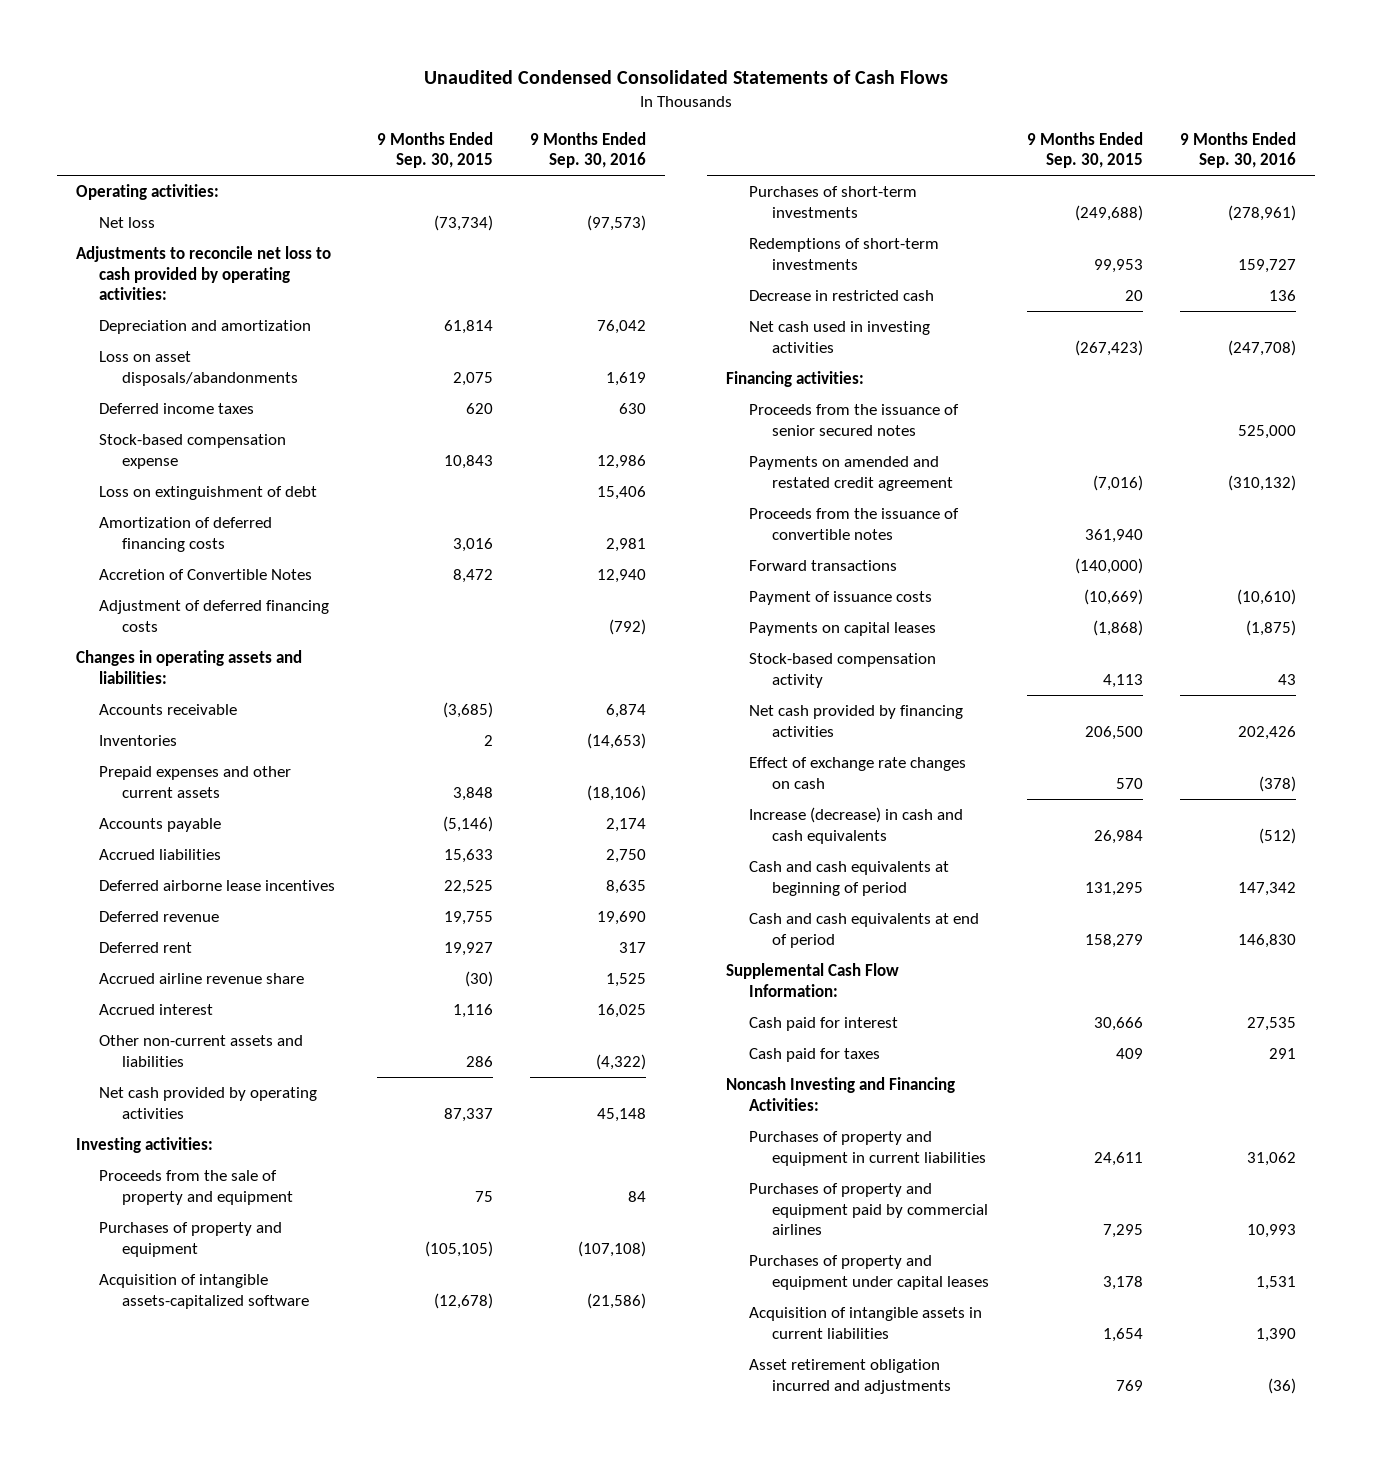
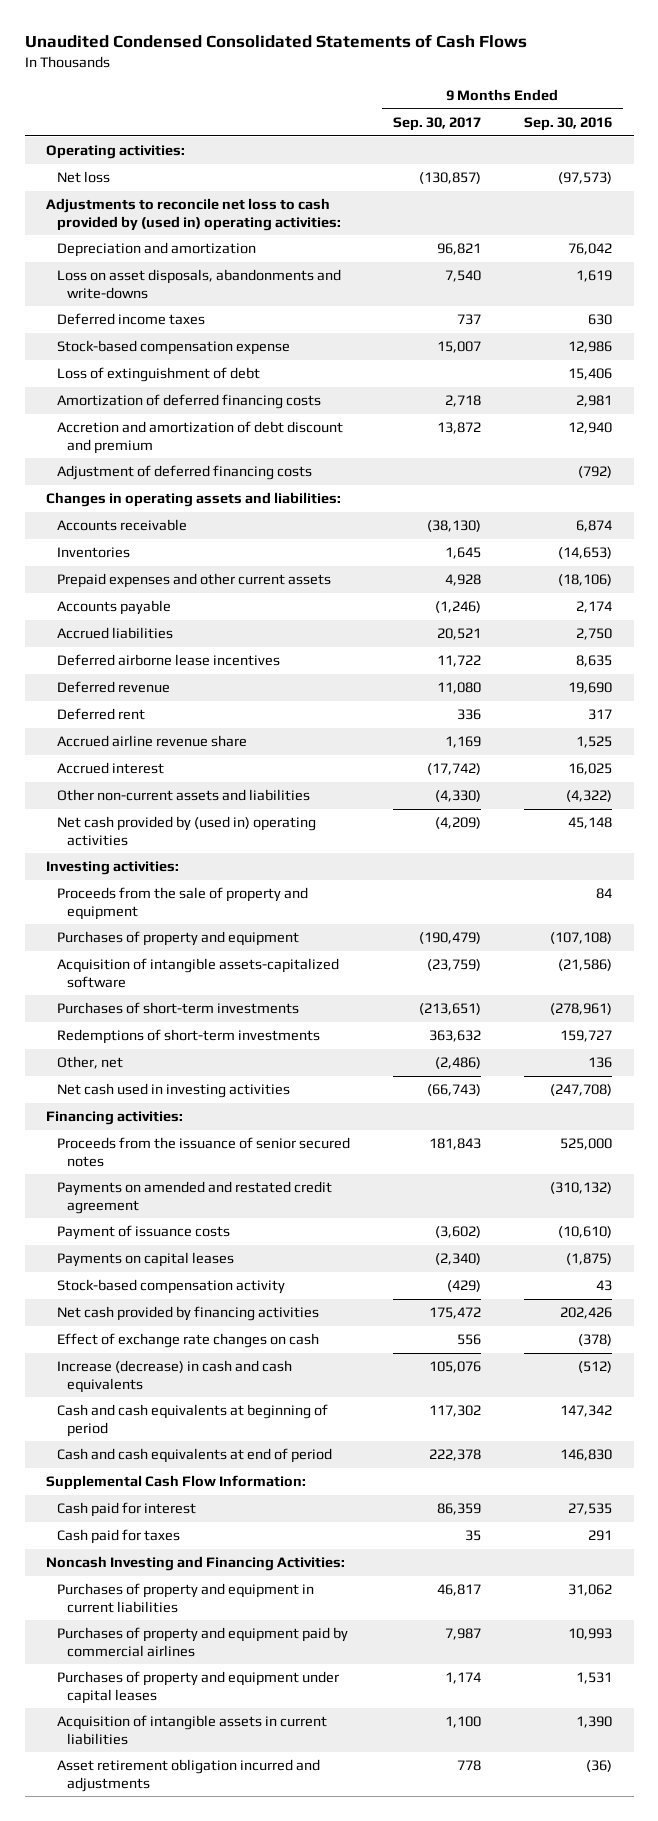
- | 9 Months Ended Sep. 30, 2015 | 9 Months Ended Sep. 30, 2016
+ | 9 Months Ended Sep. 30, 2017 | 9 Months Ended Sep. 30, 2016
- Adjustments to reconcile net loss to cash provided by operating activities:
+ Adjustments to reconcile net loss to cash provided by (used in) operating activities:
- Loss on asset disposals/abandonments | 2,075 | 1,619
+ Loss on asset disposals, abandonments and write-downs | 7,540 | 1,619
- Loss on extinguishment of debt | | 15,406
+ Loss of extinguishment of debt | | 15,406
- Accretion of Convertible Notes | 8,472 | 12,940
+ Accretion and amortization of debt discount and premium | 13,872 | 12,940
- Net cash provided by operating activities | 87,337 | 45,148
+ Net cash provided by (used in) operating activities | (4,209) | 45,148
- Decrease in restricted cash | 20 | 136
+ Other, net | (2,486) | 136
- Proceeds from the issuance of convertible notes | 361,940 |
- Forward transactions | (140,000) |

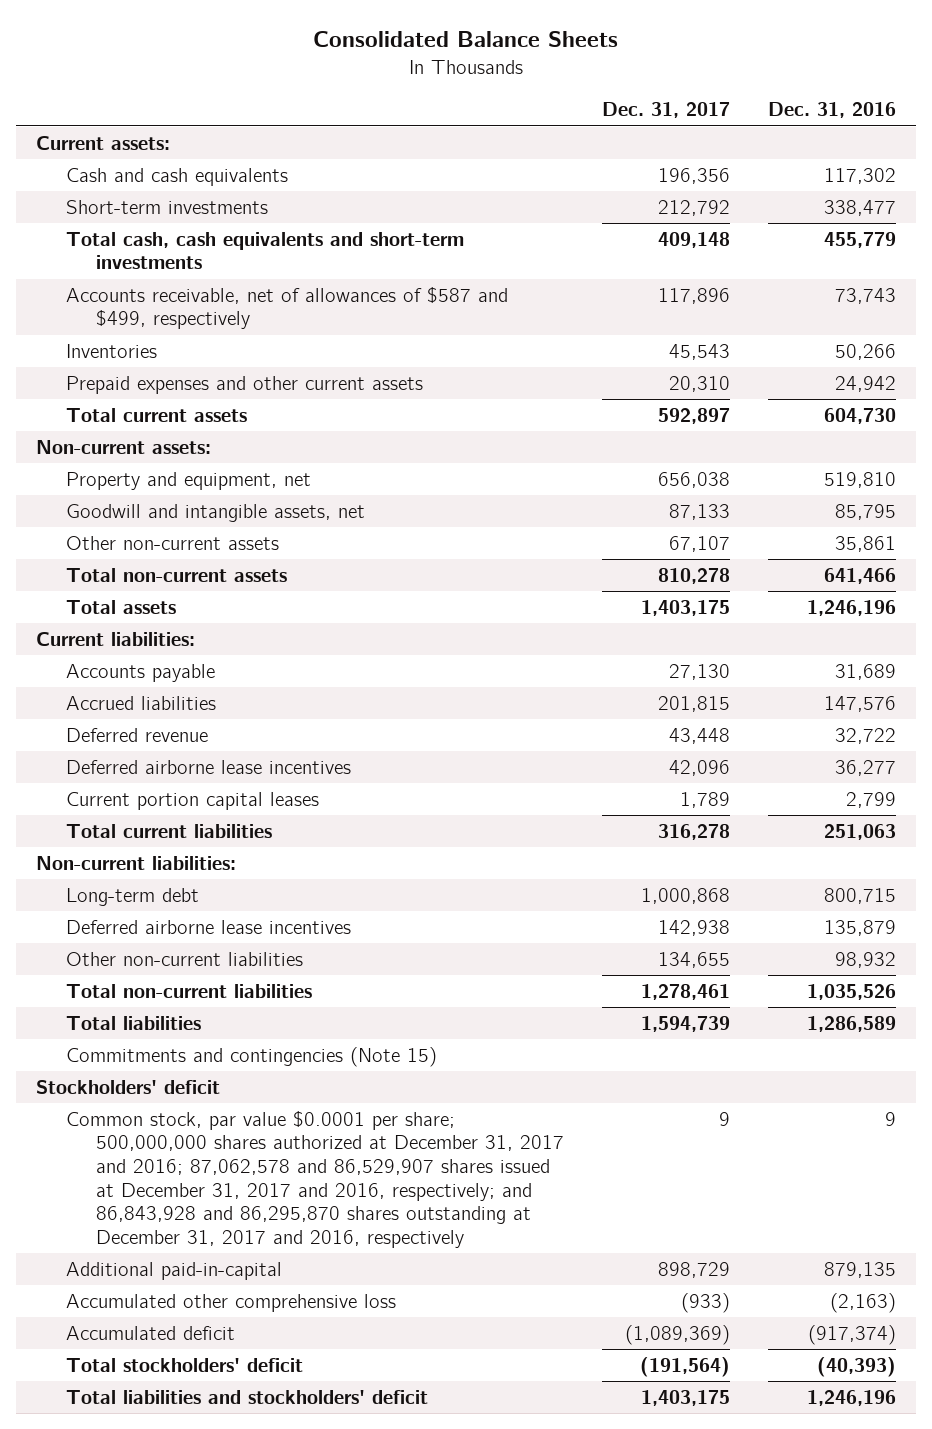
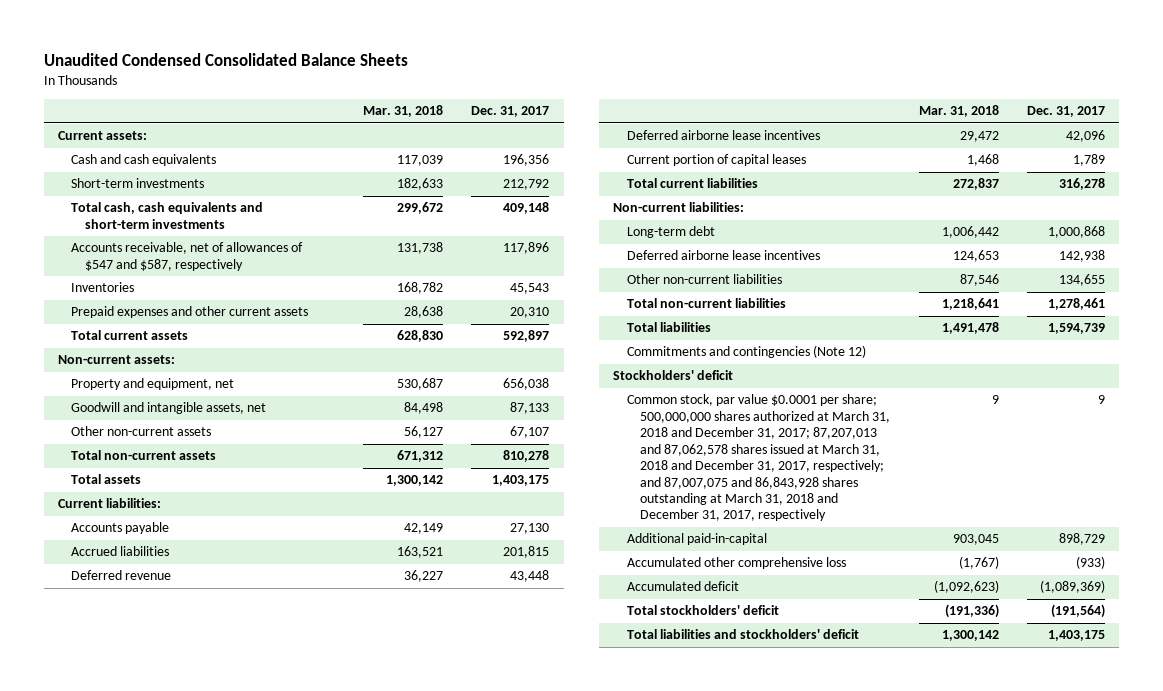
- Consolidated Balance Sheets
+ Unaudited Condensed Consolidated Balance Sheets
- | Dec. 31, 2017 | Dec. 31, 2016
+ | Mar. 31, 2018 | Dec. 31, 2017
- Accounts receivable, net of allowances of $587 and $499, respectively | 117,896 | 73,743
+ Accounts receivable, net of allowances of $547 and $587, respectively | 131,738 | 117,896
- Current portion capital leases | 1,789 | 2,799
+ Current portion of capital leases | 1,468 | 1,789
- Commitments and contingencies (Note 15)
+ Commitments and contingencies (Note 12)
- Common stock, par value $0.0001 per share; 500,000,000 shares authorized at December 31, 2017 and 2016; 87,062,578 and 86,529,907 shares issued at December 31, 2017 and 2016, respectively; and 86,843,928 and 86,295,870 shares outstanding at December 31, 2017 and 2016, respectively | 9 | 9
+ Common stock, par value $0.0001 per share; 500,000,000 shares authorized at March 31, 2018 and December 31, 2017; 87,207,013 and 87,062,578 shares issued at March 31, 2018 and December 31, 2017, respectively; and 87,007,075 and 86,843,928 shares outstanding at March 31, 2018 and December 31, 2017, respectively | 9 | 9

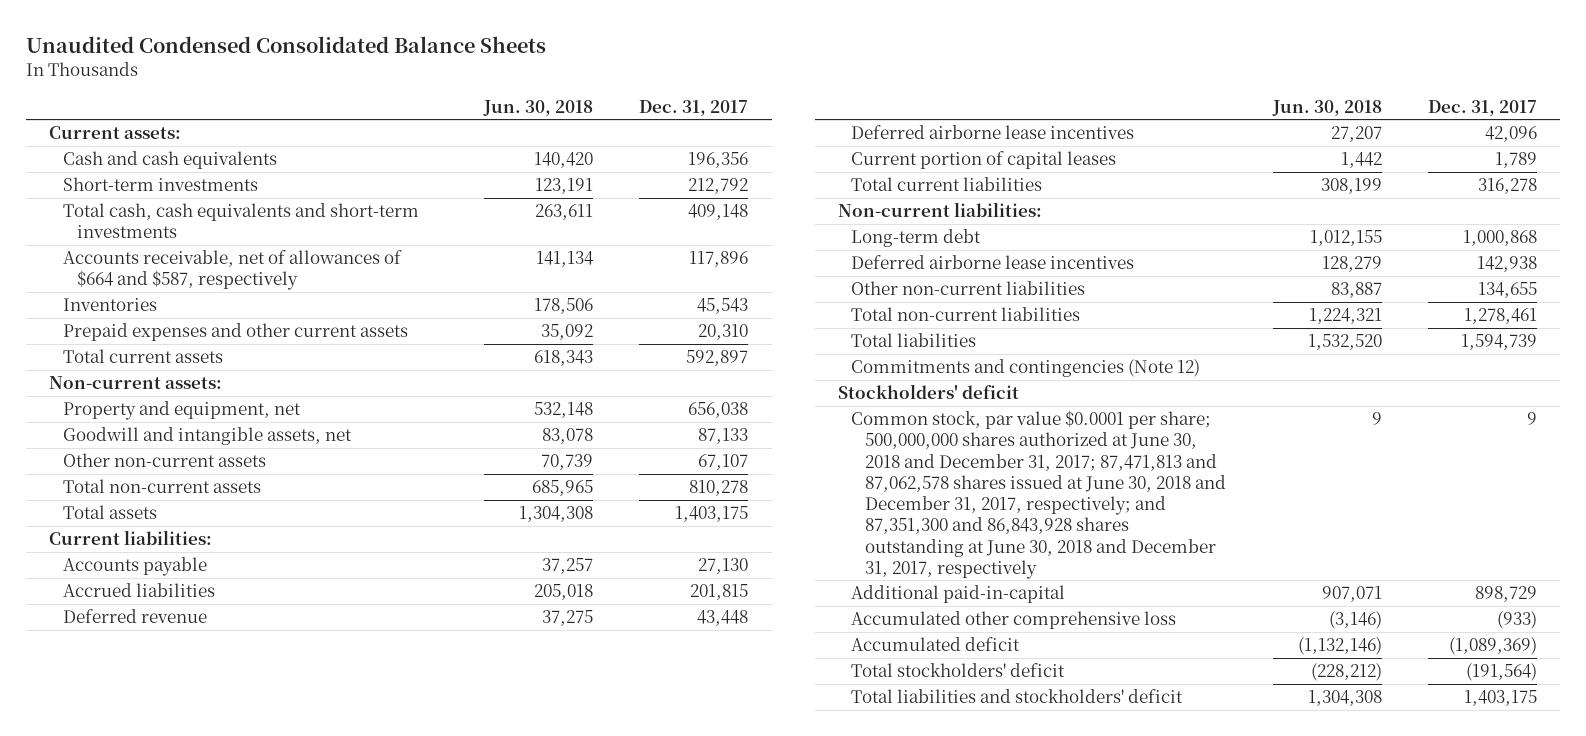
- | Mar. 31, 2018 | Dec. 31, 2017
+ | Jun. 30, 2018 | Dec. 31, 2017
- Accounts receivable, net of allowances of $547 and $587, respectively | 131,738 | 117,896
+ Accounts receivable, net of allowances of $664 and $587, respectively | 141,134 | 117,896
- Common stock, par value $0.0001 per share; 500,000,000 shares authorized at March 31, 2018 and December 31, 2017; 87,207,013 and 87,062,578 shares issued at March 31, 2018 and December 31, 2017, respectively; and 87,007,075 and 86,843,928 shares outstanding at March 31, 2018 and December 31, 2017, respectively | 9 | 9
+ Common stock, par value $0.0001 per share; 500,000,000 shares authorized at June 30, 2018 and December 31, 2017; 87,471,813 and 87,062,578 shares issued at June 30, 2018 and December 31, 2017, respectively; and 87,351,300 and 86,843,928 shares outstanding at June 30, 2018 and December 31, 2017, respectively | 9 | 9

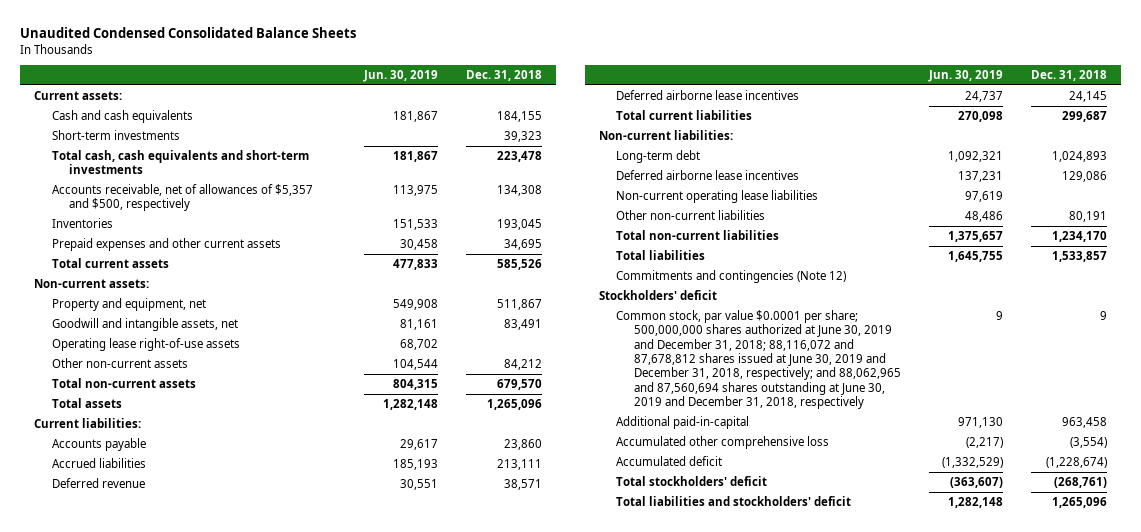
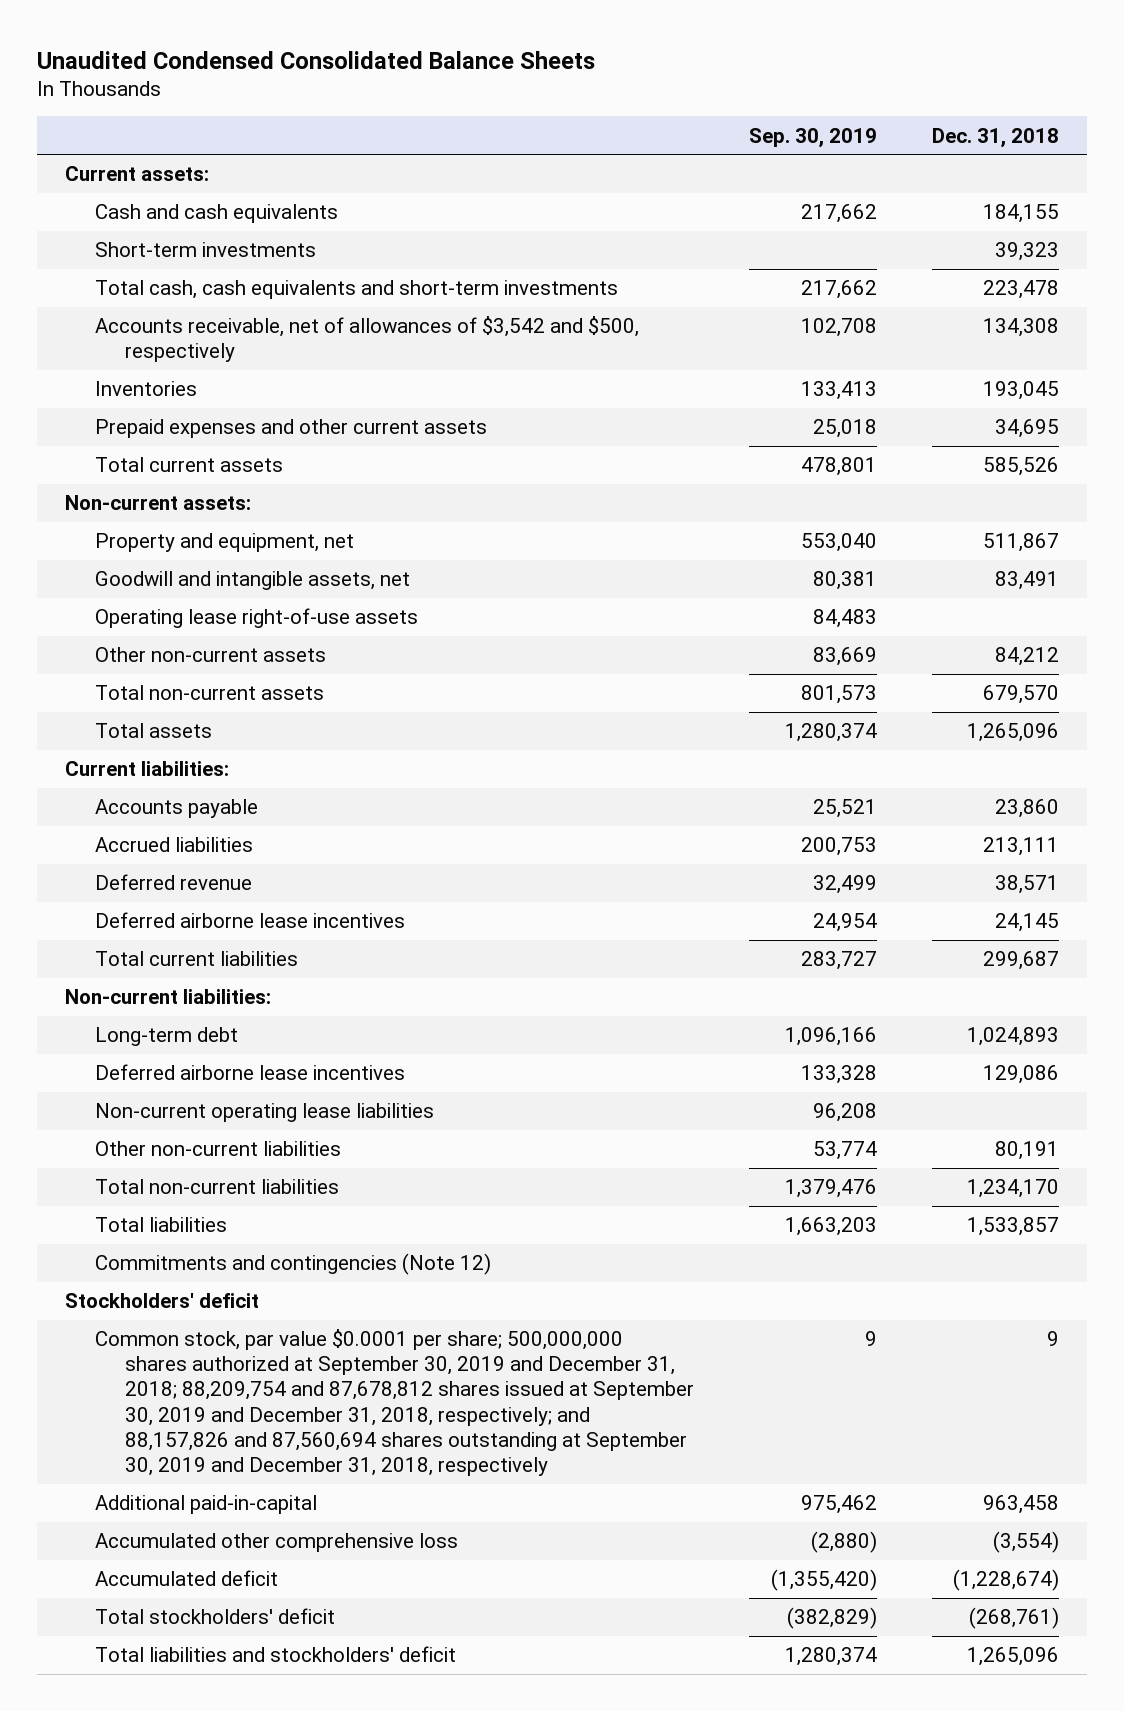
- | Jun. 30, 2019 | Dec. 31, 2018
+ | Sep. 30, 2019 | Dec. 31, 2018
- Accounts receivable, net of allowances of $5,357 and $500, respectively | 113,975 | 134,308
+ Accounts receivable, net of allowances of $3,542 and $500, respectively | 102,708 | 134,308
- Common stock, par value $0.0001 per share; 500,000,000 shares authorized at June 30, 2019 and December 31, 2018; 88,116,072 and 87,678,812 shares issued at June 30, 2019 and December 31, 2018, respectively; and 88,062,965 and 87,560,694 shares outstanding at June 30, 2019 and December 31, 2018, respectively | 9 | 9
+ Common stock, par value $0.0001 per share; 500,000,000 shares authorized at September 30, 2019 and December 31, 2018; 88,209,754 and 87,678,812 shares issued at September 30, 2019 and December 31, 2018, respectively; and 88,157,826 and 87,560,694 shares outstanding at September 30, 2019 and December 31, 2018, respectively | 9 | 9

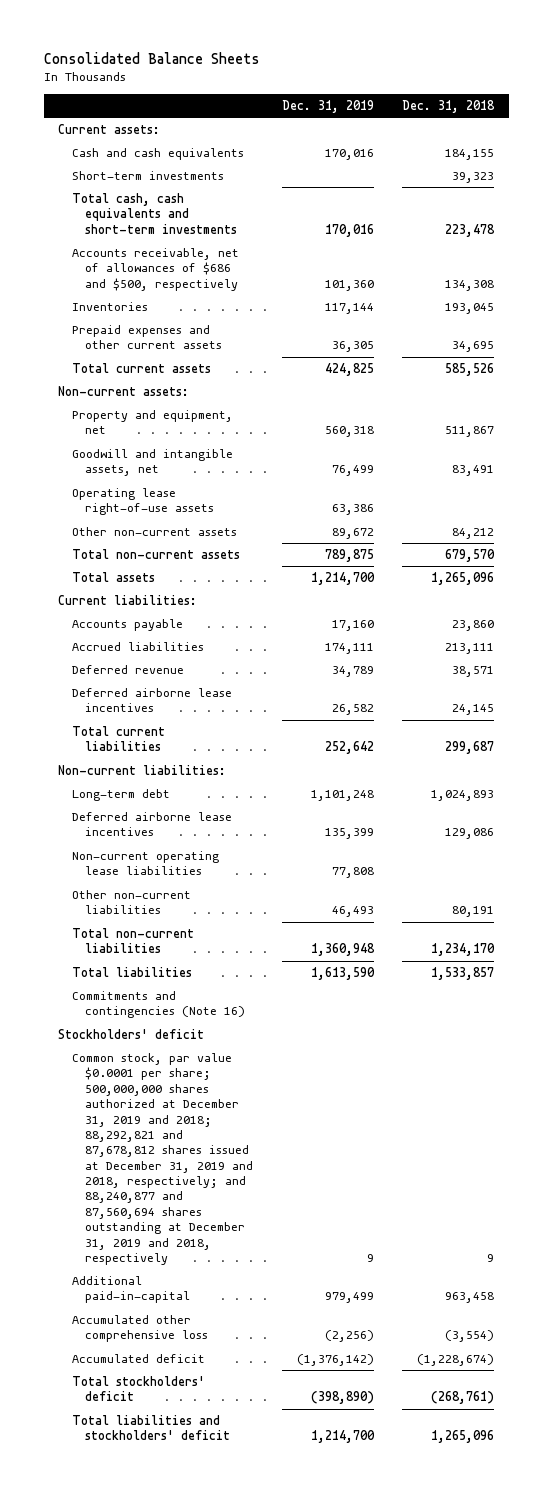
- Unaudited Condensed Consolidated Balance Sheets
+ Consolidated Balance Sheets
- | Sep. 30, 2019 | Dec. 31, 2018
+ | Dec. 31, 2019 | Dec. 31, 2018
- Accounts receivable, net of allowances of $3,542 and $500, respectively | 102,708 | 134,308
+ Accounts receivable, net of allowances of $686 and $500, respectively | 101,360 | 134,308
- Commitments and contingencies (Note 12)
+ Commitments and contingencies (Note 16)
- Common stock, par value $0.0001 per share; 500,000,000 shares authorized at September 30, 2019 and December 31, 2018; 88,209,754 and 87,678,812 shares issued at September 30, 2019 and December 31, 2018, respectively; and 88,157,826 and 87,560,694 shares outstanding at September 30, 2019 and December 31, 2018, respectively | 9 | 9
+ Common stock, par value $0.0001 per share; 500,000,000 shares authorized at December 31, 2019 and 2018; 88,292,821 and 87,678,812 shares issued at December 31, 2019 and 2018, respectively; and 88,240,877 and 87,560,694 shares outstanding at December 31, 2019 and 2018, respectively | 9 | 9

